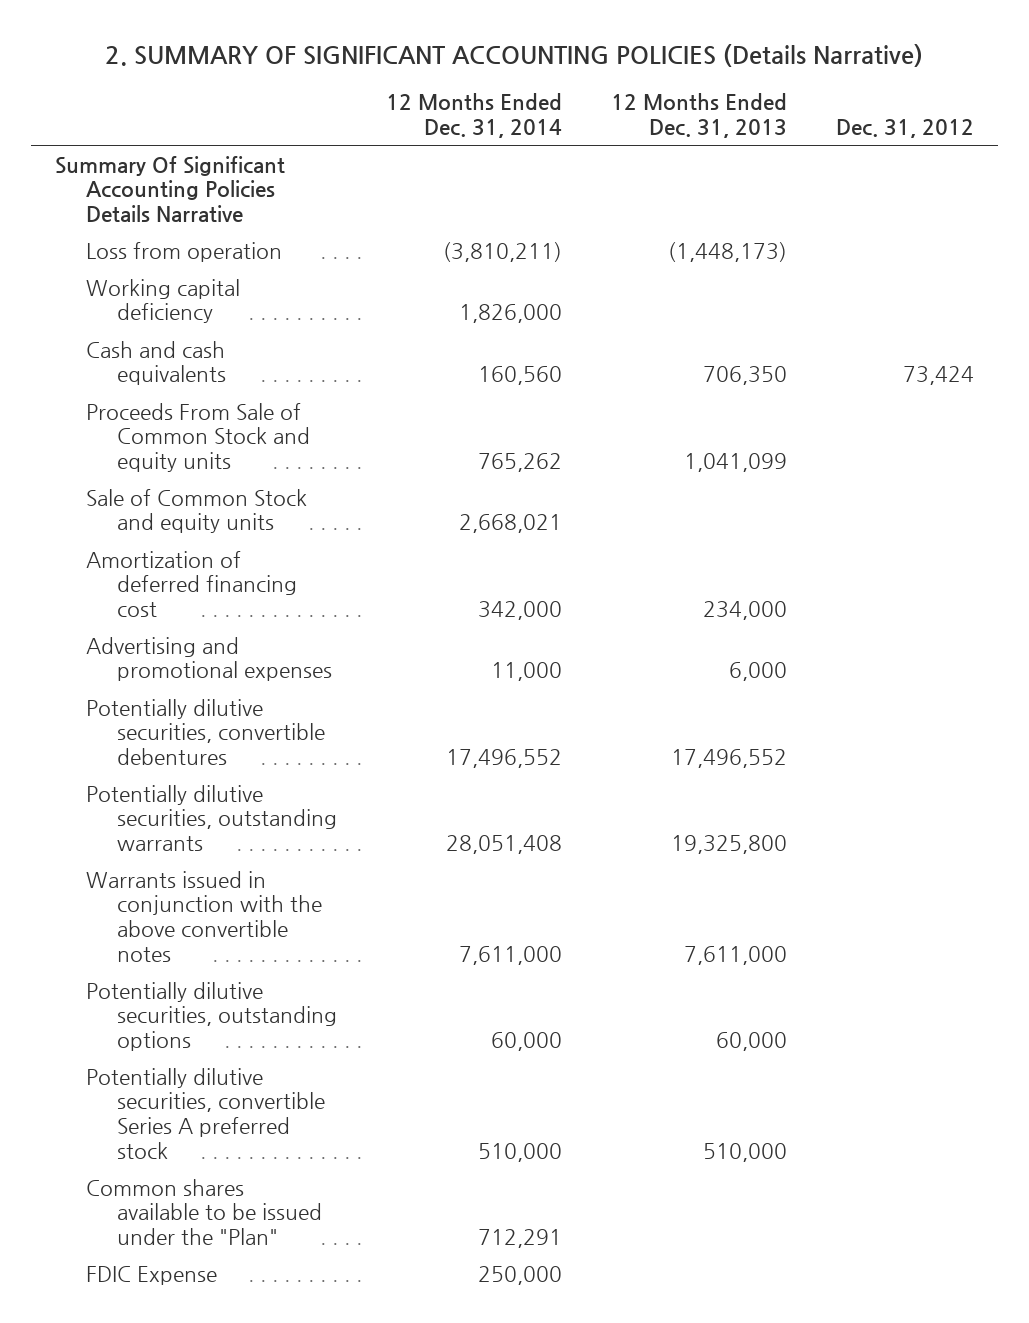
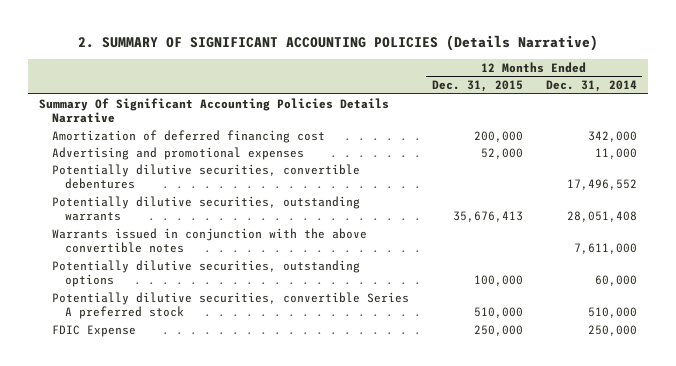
- | 12 Months Ended Dec. 31, 2014 | 12 Months Ended Dec. 31, 2013 | Dec. 31, 2012
+ | 12 Months Ended Dec. 31, 2015 | 12 Months Ended Dec. 31, 2014
- Loss from operation | (3,810,211) | (1,448,173) |
- Working capital deficiency | 1,826,000 | |
- Cash and cash equivalents | 160,560 | 706,350 | 73,424
- Proceeds From Sale of Common Stock and equity units | 765,262 | 1,041,099 |
- Sale of Common Stock and equity units | 2,668,021 | |
- Common shares available to be issued under the "Plan" | 712,291 | |

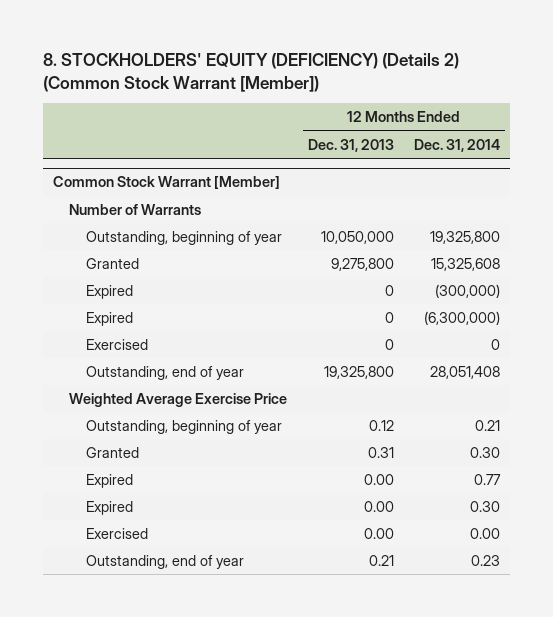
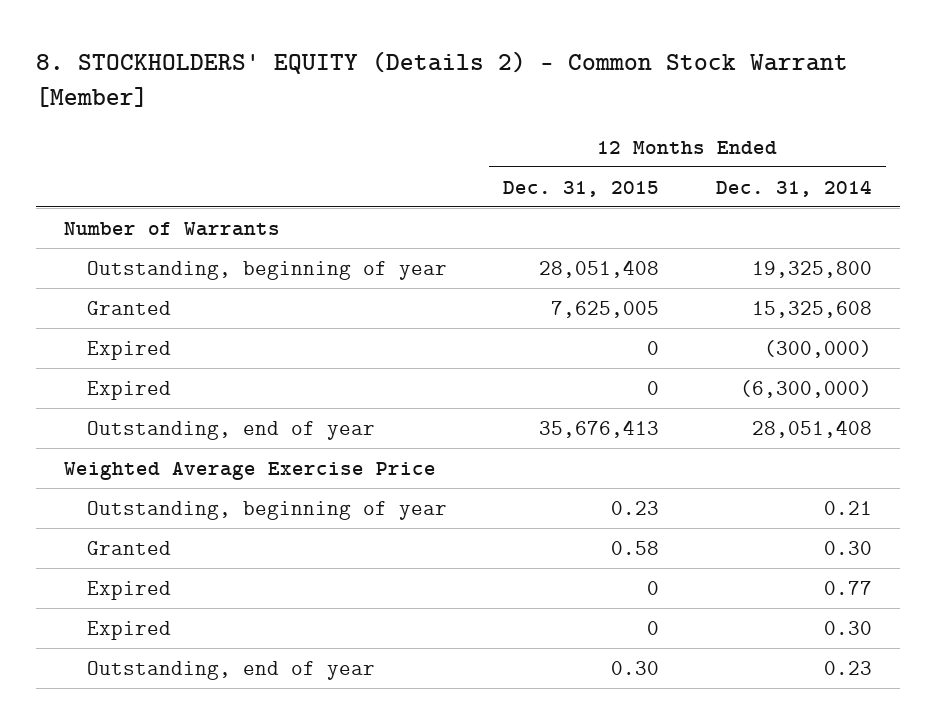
- 8. STOCKHOLDERS' EQUITY (DEFICIENCY) (Details 2) (Common Stock Warrant [Member])
+ 8. STOCKHOLDERS' EQUITY (Details 2) - Common Stock Warrant [Member]
- | 12 Months Ended Dec. 31, 2013 | 12 Months Ended Dec. 31, 2014
+ | 12 Months Ended Dec. 31, 2015 | 12 Months Ended Dec. 31, 2014
- Common Stock Warrant [Member]
- Exercised | 0 | 0
- Exercised | 0.00 | 0.00

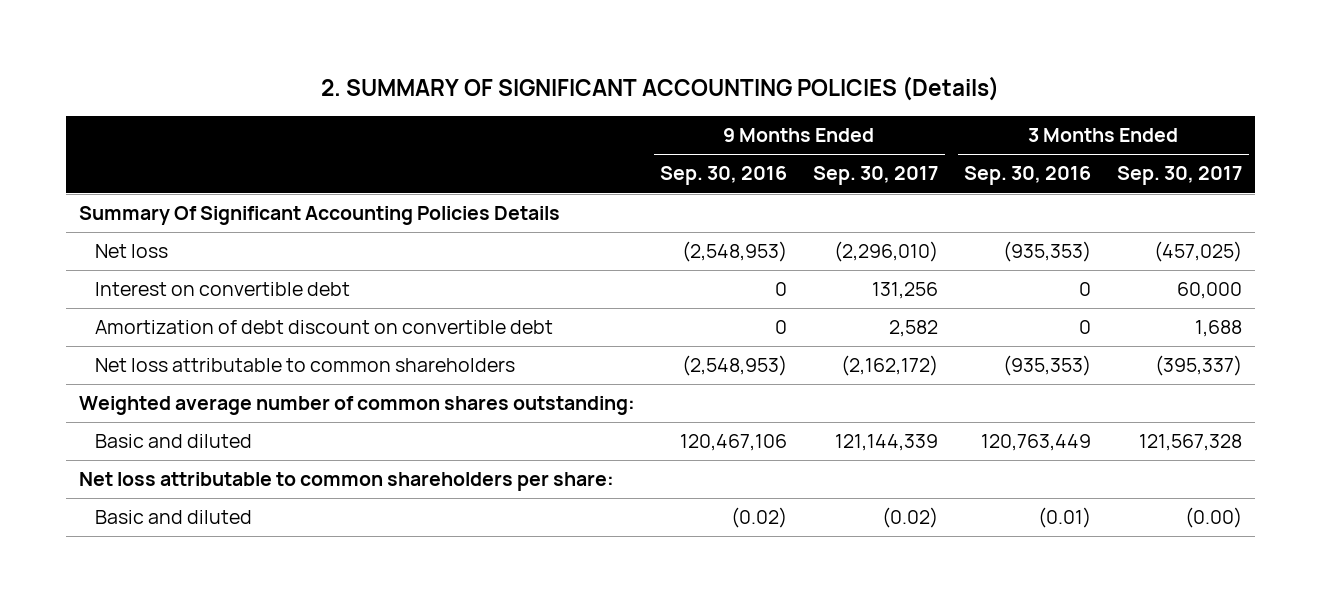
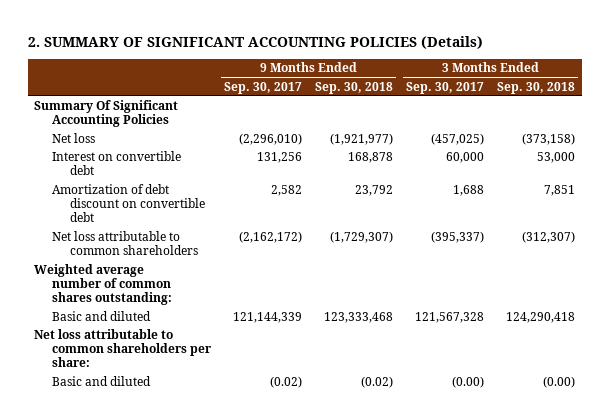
- | 9 Months Ended Sep. 30, 2016 | 9 Months Ended Sep. 30, 2017 | 3 Months Ended Sep. 30, 2016 | 3 Months Ended Sep. 30, 2017
+ | 9 Months Ended Sep. 30, 2017 | 9 Months Ended Sep. 30, 2018 | 3 Months Ended Sep. 30, 2017 | 3 Months Ended Sep. 30, 2018
- Summary Of Significant Accounting Policies Details
+ Summary Of Significant Accounting Policies

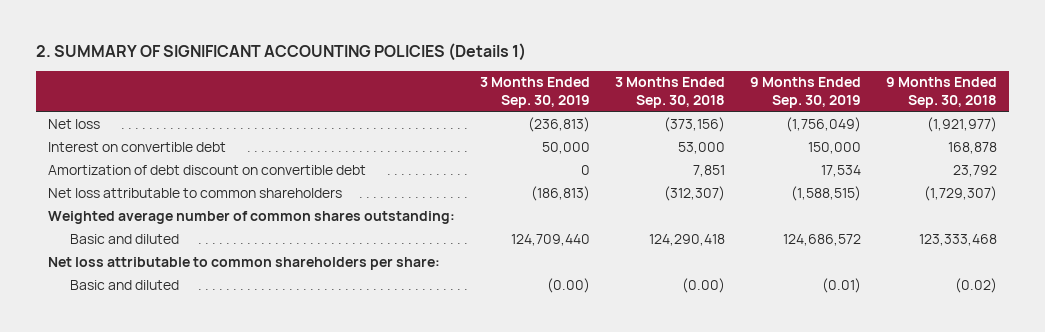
- 2. SUMMARY OF SIGNIFICANT ACCOUNTING POLICIES (Details)
+ 2. SUMMARY OF SIGNIFICANT ACCOUNTING POLICIES (Details 1)
- | 9 Months Ended Sep. 30, 2017 | 9 Months Ended Sep. 30, 2018 | 3 Months Ended Sep. 30, 2017 | 3 Months Ended Sep. 30, 2018
+ | 3 Months Ended Sep. 30, 2019 | 3 Months Ended Sep. 30, 2018 | 9 Months Ended Sep. 30, 2019 | 9 Months Ended Sep. 30, 2018
- Summary Of Significant Accounting Policies
- Net loss | (2,296,010) | (1,921,977) | (457,025) | (373,158)
+ Net loss | (236,813) | (373,156) | (1,756,049) | (1,921,977)

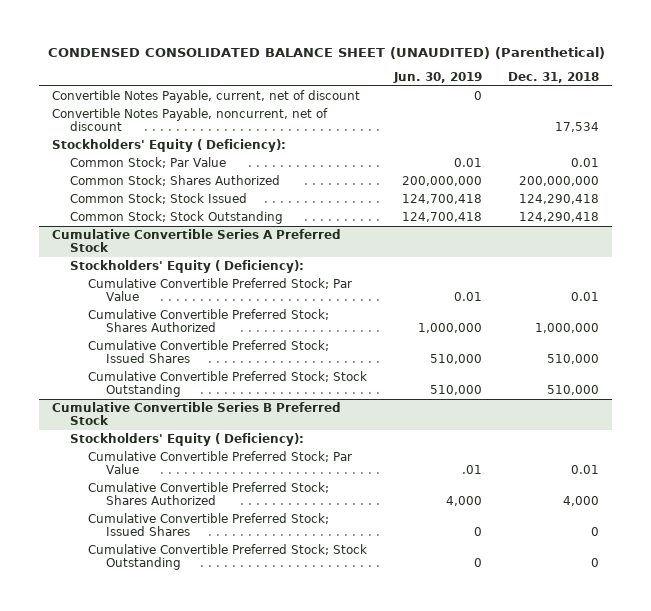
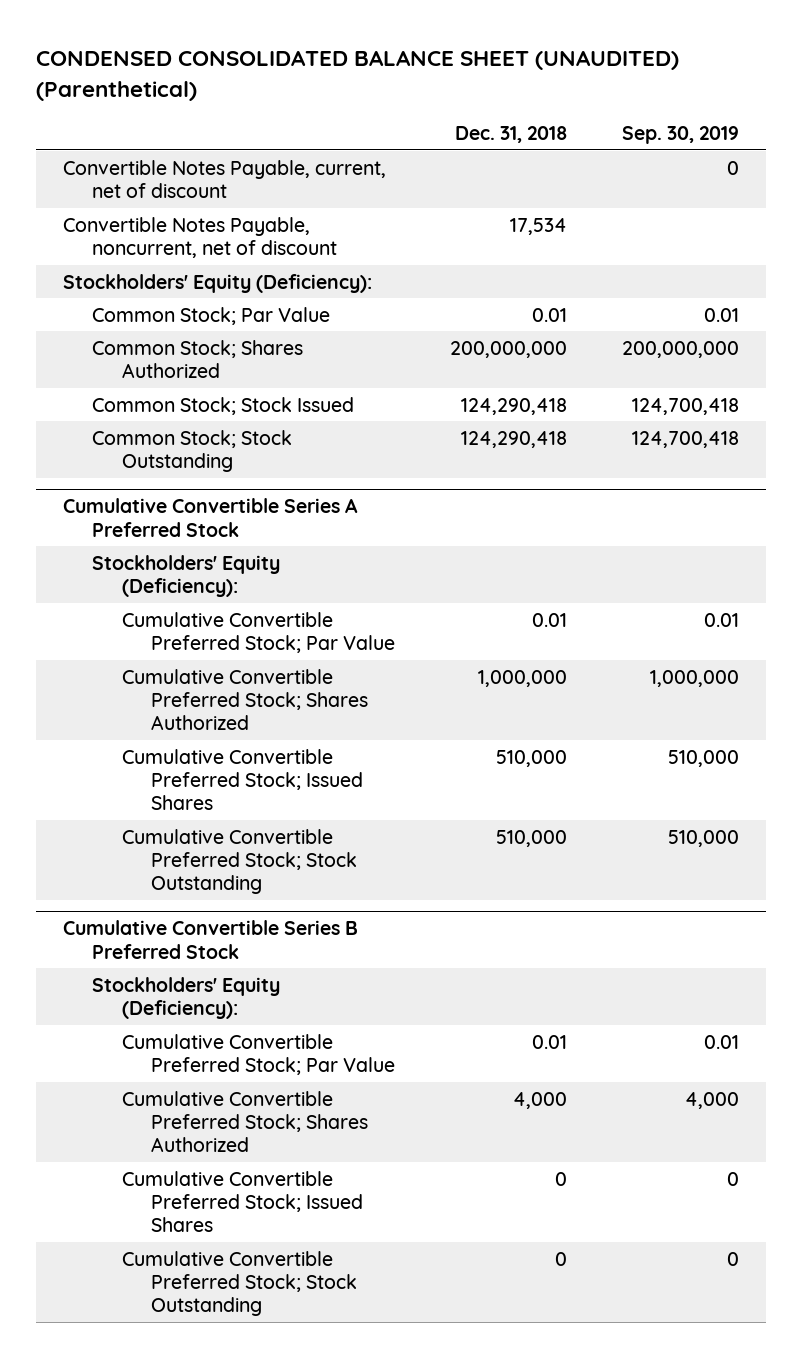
- | Jun. 30, 2019 | Dec. 31, 2018
+ | Dec. 31, 2018 | Sep. 30, 2019
- Stockholders' Equity ( Deficiency):
+ Stockholders' Equity (Deficiency):
@ Cumulative Convertible Series A Preferred Stock
- Stockholders' Equity ( Deficiency):
+ Stockholders' Equity (Deficiency):
@ Cumulative Convertible Series B Preferred Stock
- Stockholders' Equity ( Deficiency):
+ Stockholders' Equity (Deficiency):

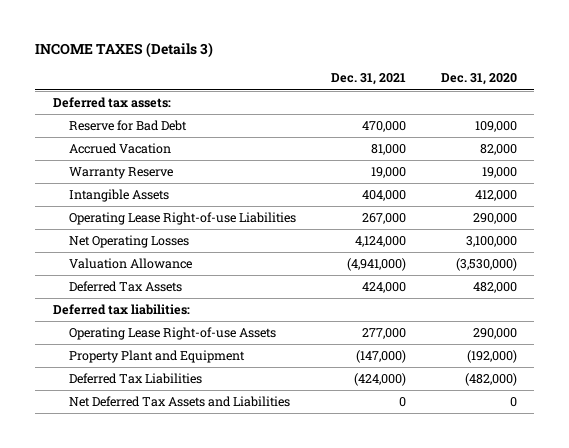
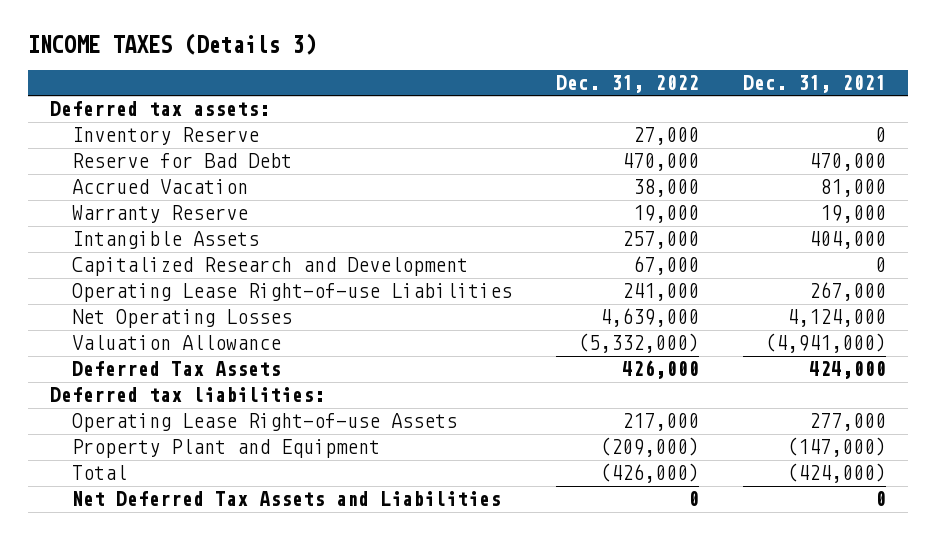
- | Dec. 31, 2021 | Dec. 31, 2020
+ | Dec. 31, 2022 | Dec. 31, 2021
+ Inventory Reserve | 27,000 | 0
+ Capitalized Research and Development | 67,000 | 0
- Deferred Tax Liabilities | (424,000) | (482,000)
+ Total | (426,000) | (424,000)

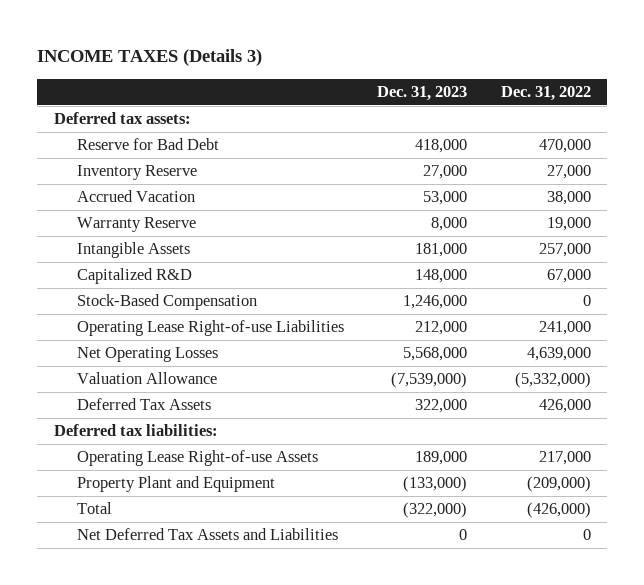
- | Dec. 31, 2022 | Dec. 31, 2021
+ | Dec. 31, 2023 | Dec. 31, 2022
moved down: Inventory Reserve | 27,000 | 27,000
- Capitalized Research and Development | 67,000 | 0
+ Capitalized R&D | 148,000 | 67,000
+ Stock-Based Compensation | 1,246,000 | 0

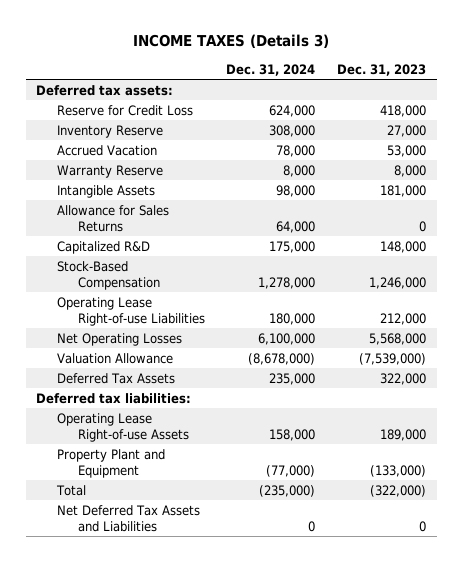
- | Dec. 31, 2023 | Dec. 31, 2022
+ | Dec. 31, 2024 | Dec. 31, 2023
- Reserve for Bad Debt | 418,000 | 470,000
+ Reserve for Credit Loss | 624,000 | 418,000
+ Allowance for Sales Returns | 64,000 | 0

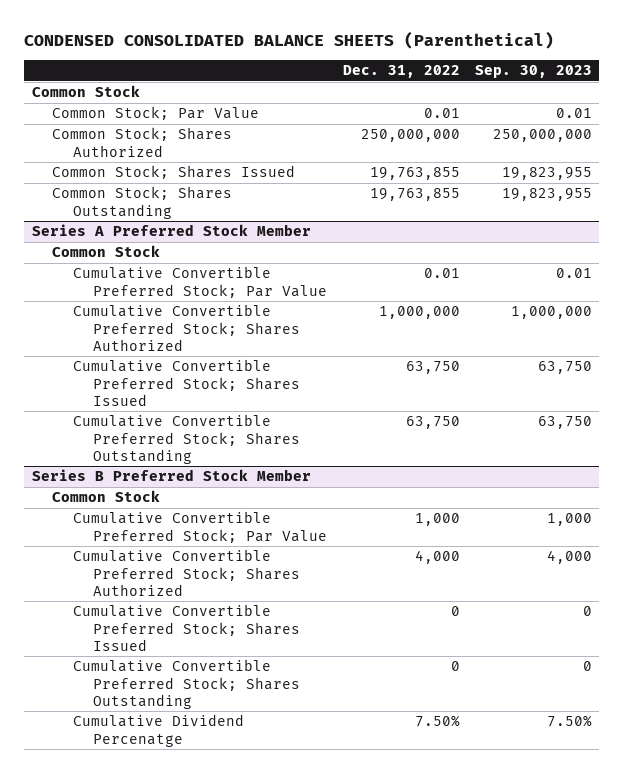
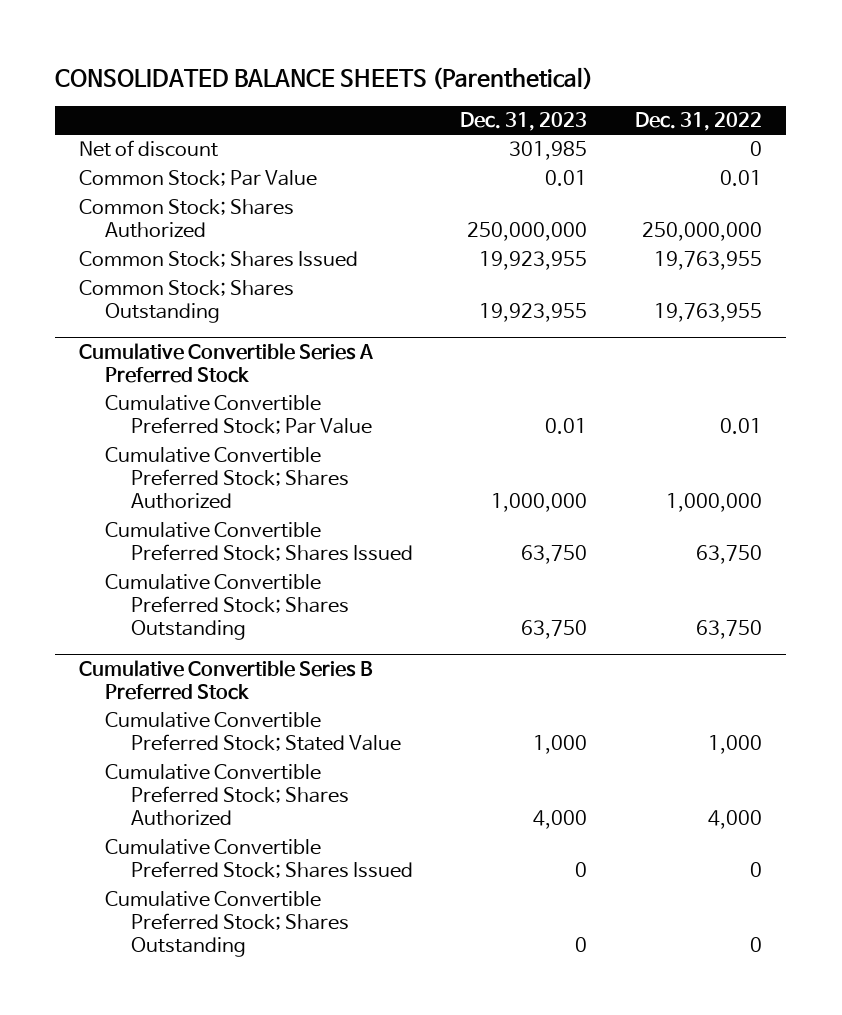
- CONDENSED CONSOLIDATED BALANCE SHEETS (Parenthetical)
+ CONSOLIDATED BALANCE SHEETS (Parenthetical)
- | Dec. 31, 2022 | Sep. 30, 2023
+ | Dec. 31, 2023 | Dec. 31, 2022
- Common Stock
+ Net of discount | 301,985 | 0
- Common Stock; Shares Issued | 19,763,855 | 19,823,955
- Common Stock; Shares Outstanding | 19,763,855 | 19,823,955
- Series A Preferred Stock Member
- Common Stock
+ Common Stock; Shares Issued | 19,923,955 | 19,763,955
+ Common Stock; Shares Outstanding | 19,923,955 | 19,763,955
+ Cumulative Convertible Series A Preferred Stock
- Series B Preferred Stock Member
- Common Stock
- Cumulative Convertible Preferred Stock; Par Value | 1,000 | 1,000
+ Cumulative Convertible Series B Preferred Stock
+ Cumulative Convertible Preferred Stock; Stated Value | 1,000 | 1,000
- Cumulative Dividend Percenatge | 7.50% | 7.50%

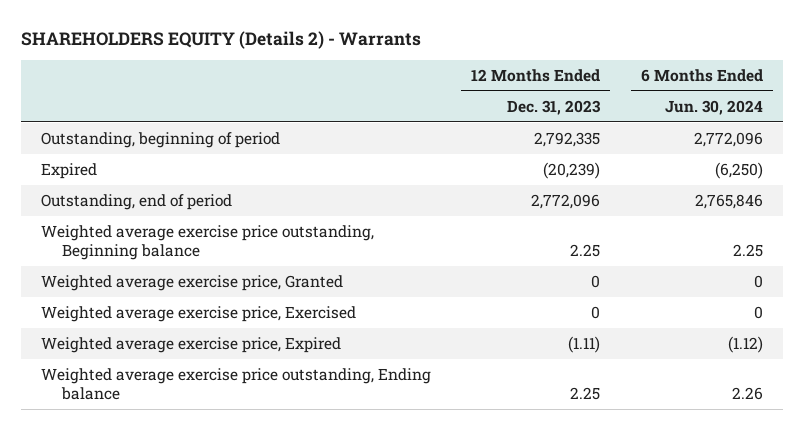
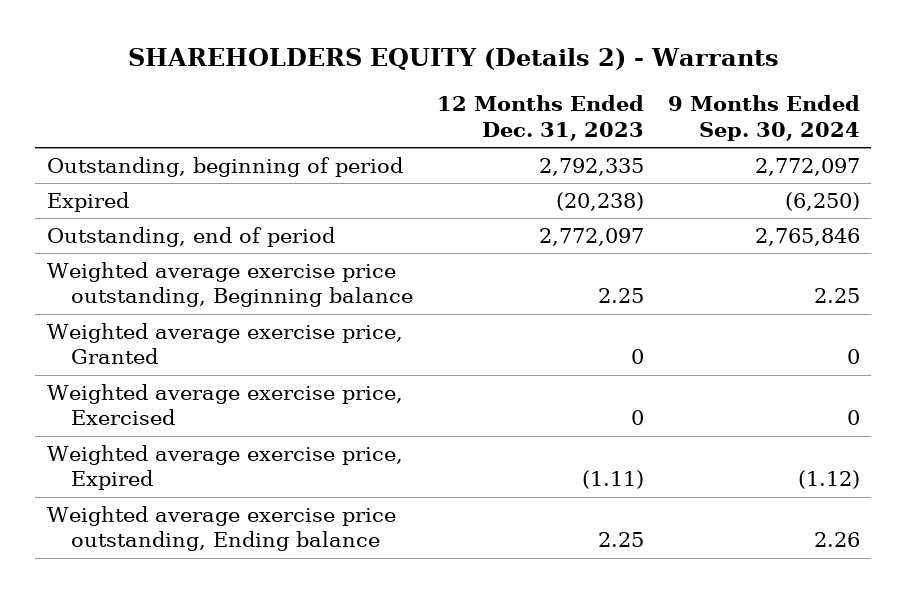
- | 12 Months Ended Dec. 31, 2023 | 6 Months Ended Jun. 30, 2024
+ | 12 Months Ended Dec. 31, 2023 | 9 Months Ended Sep. 30, 2024
- Expired | (20,239) | (6,250)
- Outstanding, end of period | 2,772,096 | 2,765,846
+ Expired | (20,238) | (6,250)
+ Outstanding, end of period | 2,772,097 | 2,765,846

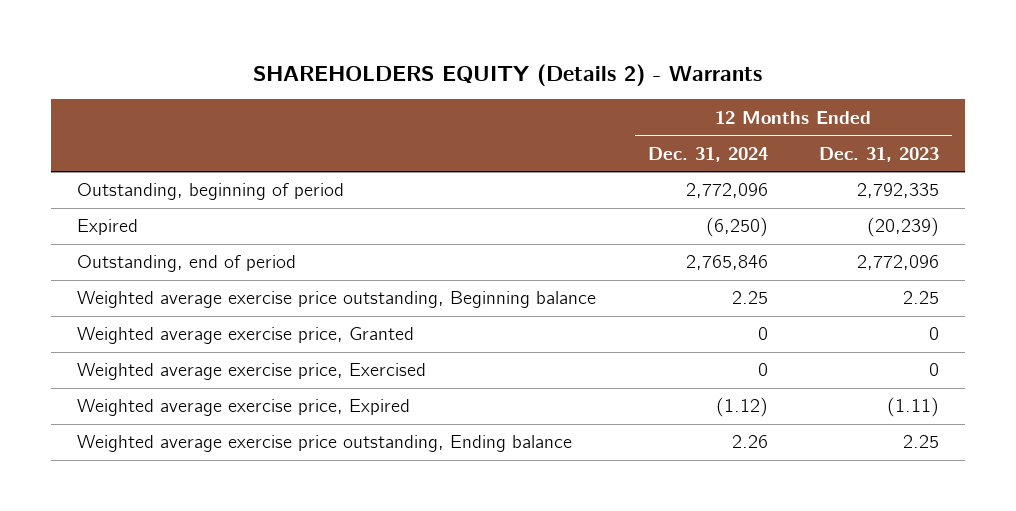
- | 12 Months Ended Dec. 31, 2023 | 9 Months Ended Sep. 30, 2024
+ | 12 Months Ended Dec. 31, 2024 | 12 Months Ended Dec. 31, 2023
- Expired | (20,238) | (6,250)
- Outstanding, end of period | 2,772,097 | 2,765,846
+ Expired | (6,250) | (20,239)
+ Outstanding, end of period | 2,765,846 | 2,772,096

